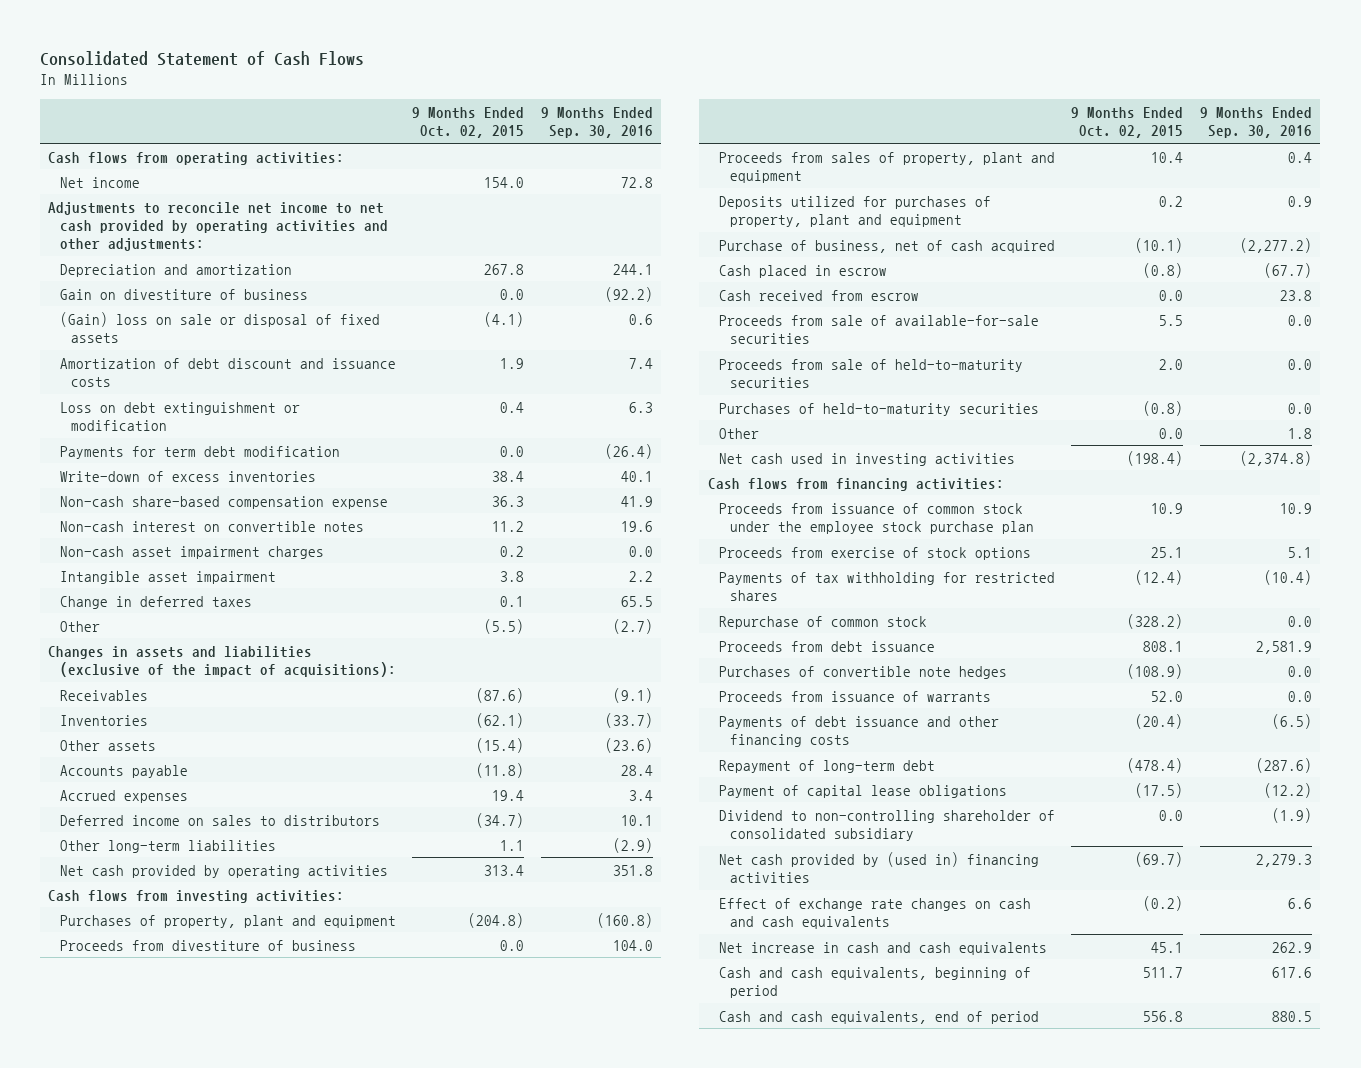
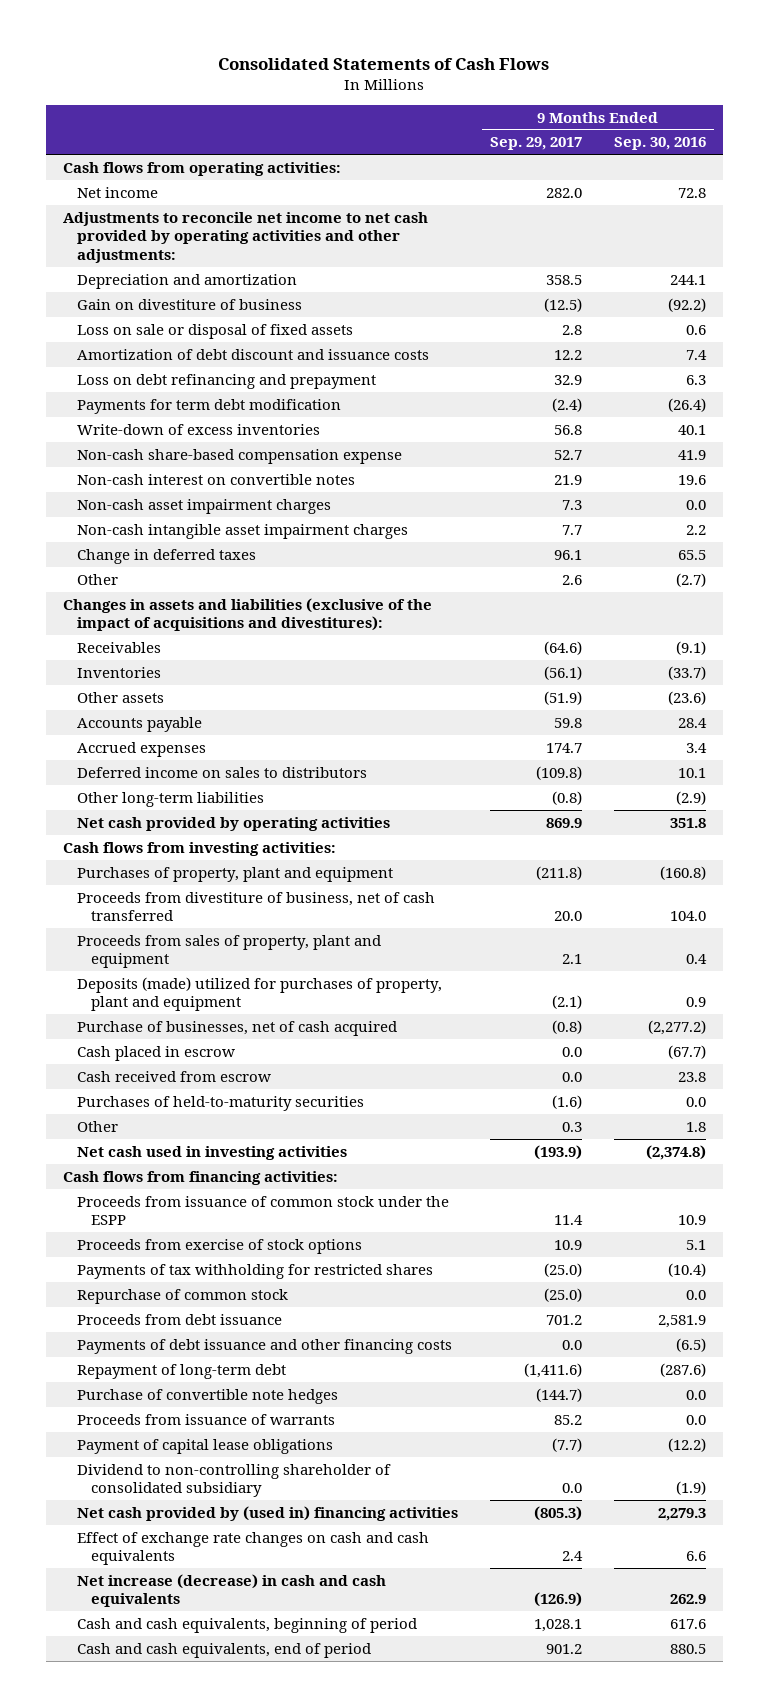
- Consolidated Statement of Cash Flows
+ Consolidated Statements of Cash Flows
- | 9 Months Ended Oct. 02, 2015 | 9 Months Ended Sep. 30, 2016
+ | 9 Months Ended Sep. 29, 2017 | 9 Months Ended Sep. 30, 2016
- (Gain) loss on sale or disposal of fixed assets | (4.1) | 0.6
+ Loss on sale or disposal of fixed assets | 2.8 | 0.6
- Loss on debt extinguishment or modification | 0.4 | 6.3
+ Loss on debt refinancing and prepayment | 32.9 | 6.3
- Intangible asset impairment | 3.8 | 2.2
+ Non-cash intangible asset impairment charges | 7.7 | 2.2
- Changes in assets and liabilities (exclusive of the impact of acquisitions):
+ Changes in assets and liabilities (exclusive of the impact of acquisitions and divestitures):
- Proceeds from divestiture of business | 0.0 | 104.0
+ Proceeds from divestiture of business, net of cash transferred | 20.0 | 104.0
- Deposits utilized for purchases of property, plant and equipment | 0.2 | 0.9
- Purchase of business, net of cash acquired | (10.1) | (2,277.2)
+ Deposits (made) utilized for purchases of property, plant and equipment | (2.1) | 0.9
+ Purchase of businesses, net of cash acquired | (0.8) | (2,277.2)
- Proceeds from sale of available-for-sale securities | 5.5 | 0.0
- Proceeds from sale of held-to-maturity securities | 2.0 | 0.0
- Proceeds from issuance of common stock under the employee stock purchase plan | 10.9 | 10.9
+ Proceeds from issuance of common stock under the ESPP | 11.4 | 10.9
- Purchases of convertible note hedges | (108.9) | 0.0
+ Purchase of convertible note hedges | (144.7) | 0.0
moved down: Proceeds from issuance of warrants | 85.2 | 0.0
- Net increase in cash and cash equivalents | 45.1 | 262.9
+ Net increase (decrease) in cash and cash equivalents | (126.9) | 262.9

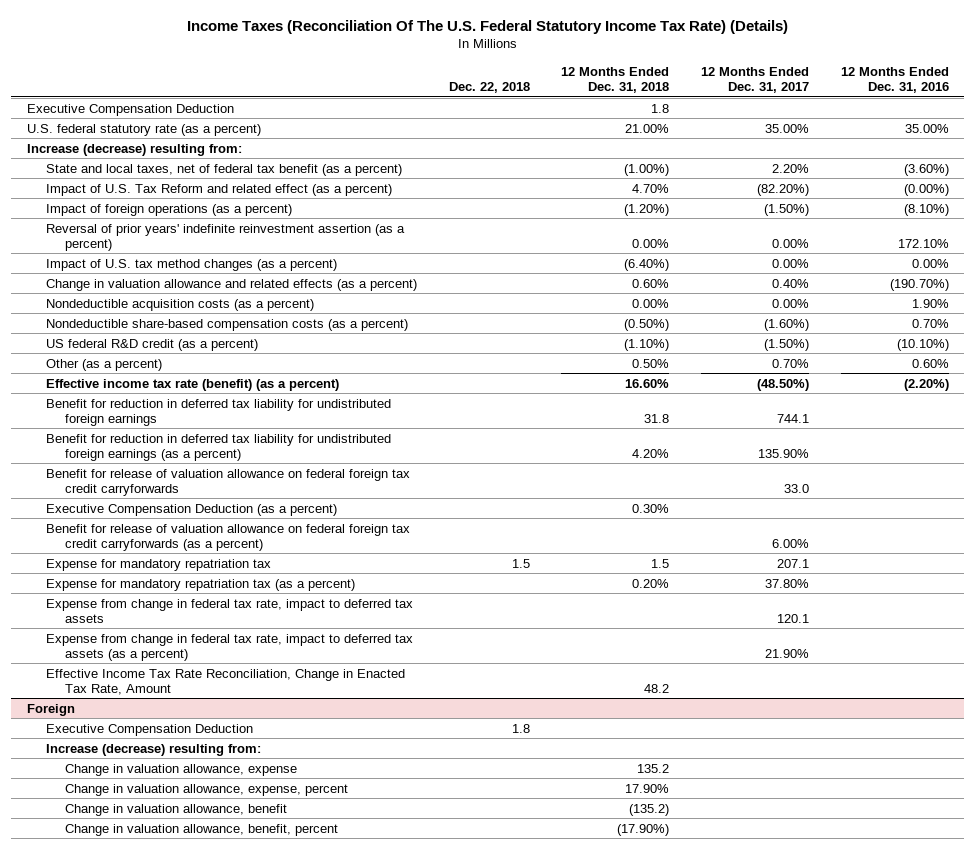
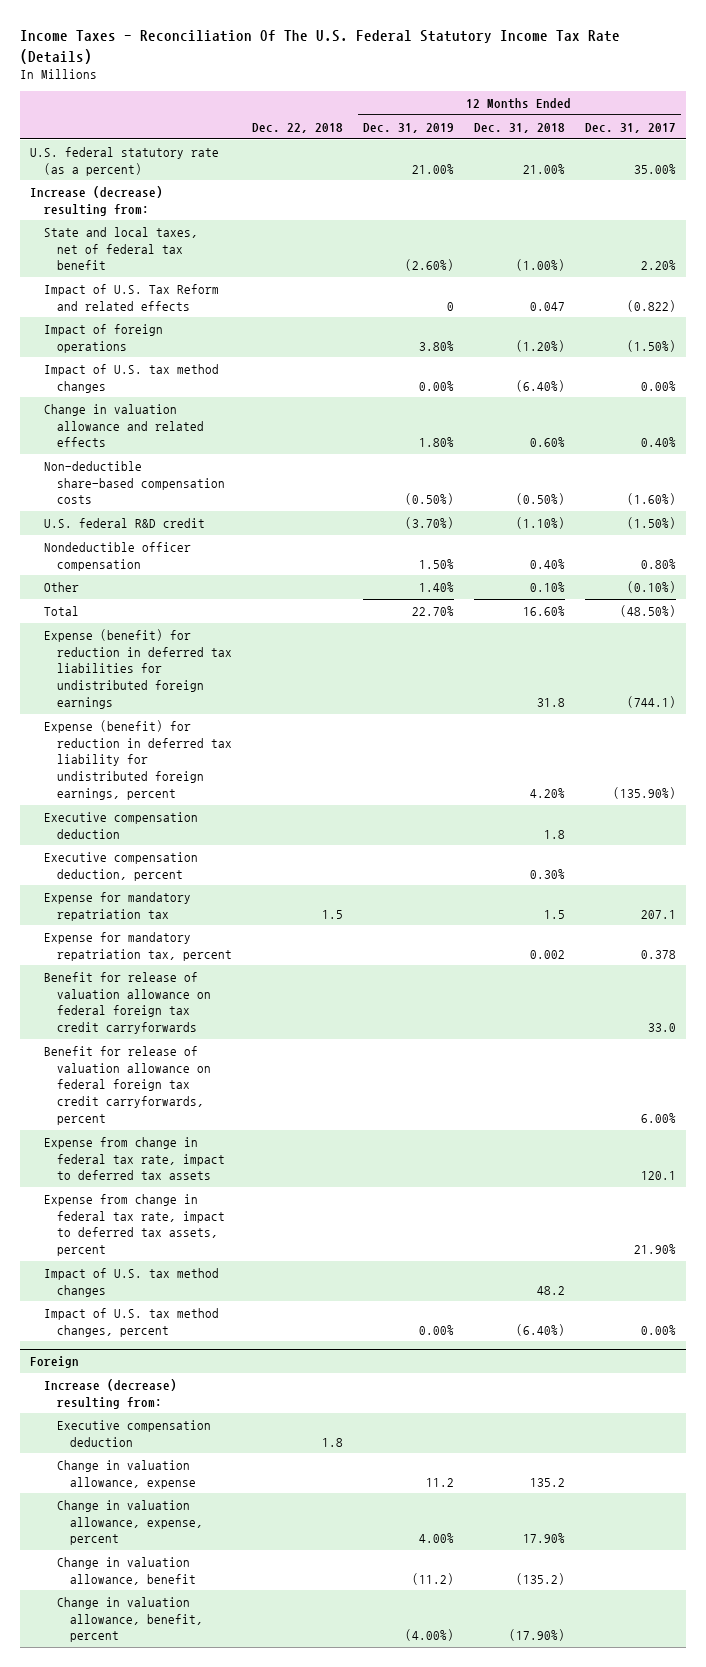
- Income Taxes (Reconciliation Of The U.S. Federal Statutory Income Tax Rate) (Details)
+ Income Taxes - Reconciliation Of The U.S. Federal Statutory Income Tax Rate (Details)
- | Dec. 22, 2018 | 12 Months Ended Dec. 31, 2018 | 12 Months Ended Dec. 31, 2017 | 12 Months Ended Dec. 31, 2016
+ | Dec. 22, 2018 | 12 Months Ended Dec. 31, 2019 | 12 Months Ended Dec. 31, 2018 | 12 Months Ended Dec. 31, 2017
- Executive Compensation Deduction | | 1.8 | |
- State and local taxes, net of federal tax benefit (as a percent) | | (1.00%) | 2.20% | (3.60%)
- Impact of U.S. Tax Reform and related effect (as a percent) | | 4.70% | (82.20%) | (0.00%)
- Impact of foreign operations (as a percent) | | (1.20%) | (1.50%) | (8.10%)
- Reversal of prior years' indefinite reinvestment assertion (as a percent) | | 0.00% | 0.00% | 172.10%
- Impact of U.S. tax method changes (as a percent) | | (6.40%) | 0.00% | 0.00%
- Change in valuation allowance and related effects (as a percent) | | 0.60% | 0.40% | (190.70%)
- Nondeductible acquisition costs (as a percent) | | 0.00% | 0.00% | 1.90%
- Nondeductible share-based compensation costs (as a percent) | | (0.50%) | (1.60%) | 0.70%
- US federal R&D credit (as a percent) | | (1.10%) | (1.50%) | (10.10%)
- Other (as a percent) | | 0.50% | 0.70% | 0.60%
- Effective income tax rate (benefit) (as a percent) | | 16.60% | (48.50%) | (2.20%)
- Benefit for reduction in deferred tax liability for undistributed foreign earnings | | 31.8 | 744.1 |
- Benefit for reduction in deferred tax liability for undistributed foreign earnings (as a percent) | | 4.20% | 135.90% |
- Executive Compensation Deduction (as a percent) | | 0.30% | |
- Benefit for release of valuation allowance on federal foreign tax credit carryforwards (as a percent) | | | 6.00% |
+ State and local taxes, net of federal tax benefit | | (2.60%) | (1.00%) | 2.20%
+ Impact of U.S. Tax Reform and related effects | | 0 | 0.047 | (0.822)
+ Impact of foreign operations | | 3.80% | (1.20%) | (1.50%)
+ Impact of U.S. tax method changes | | 0.00% | (6.40%) | 0.00%
+ Change in valuation allowance and related effects | | 1.80% | 0.60% | 0.40%
+ Non-deductible share-based compensation costs | | (0.50%) | (0.50%) | (1.60%)
+ U.S. federal R&D credit | | (3.70%) | (1.10%) | (1.50%)
+ Nondeductible officer compensation | | 1.50% | 0.40% | 0.80%
+ Other | | 1.40% | 0.10% | (0.10%)
+ Total | | 22.70% | 16.60% | (48.50%)
+ Expense (benefit) for reduction in deferred tax liabilities for undistributed foreign earnings | | | 31.8 | (744.1)
+ Expense (benefit) for reduction in deferred tax liability for undistributed foreign earnings, percent | | | 4.20% | (135.90%)
+ Executive compensation deduction | | | 1.8 |
+ Executive compensation deduction, percent | | | 0.30% |
- Expense for mandatory repatriation tax (as a percent) | | 0.20% | 37.80% |
+ Expense for mandatory repatriation tax, percent | | | 0.002 | 0.378
moved down: Benefit for release of valuation allowance on federal foreign tax credit carryforwards | | | | 33.0
+ Benefit for release of valuation allowance on federal foreign tax credit carryforwards, percent | | | | 6.00%
- Expense from change in federal tax rate, impact to deferred tax assets (as a percent) | | | 21.90% |
- Effective Income Tax Rate Reconciliation, Change in Enacted Tax Rate, Amount | | 48.2 | |
+ Expense from change in federal tax rate, impact to deferred tax assets, percent | | | | 21.90%
+ Impact of U.S. tax method changes | | | 48.2 |
+ Impact of U.S. tax method changes, percent | | 0.00% | (6.40%) | 0.00%
@ Foreign
- Executive Compensation Deduction | 1.8 | | |
+ Executive compensation deduction | 1.8 | | |

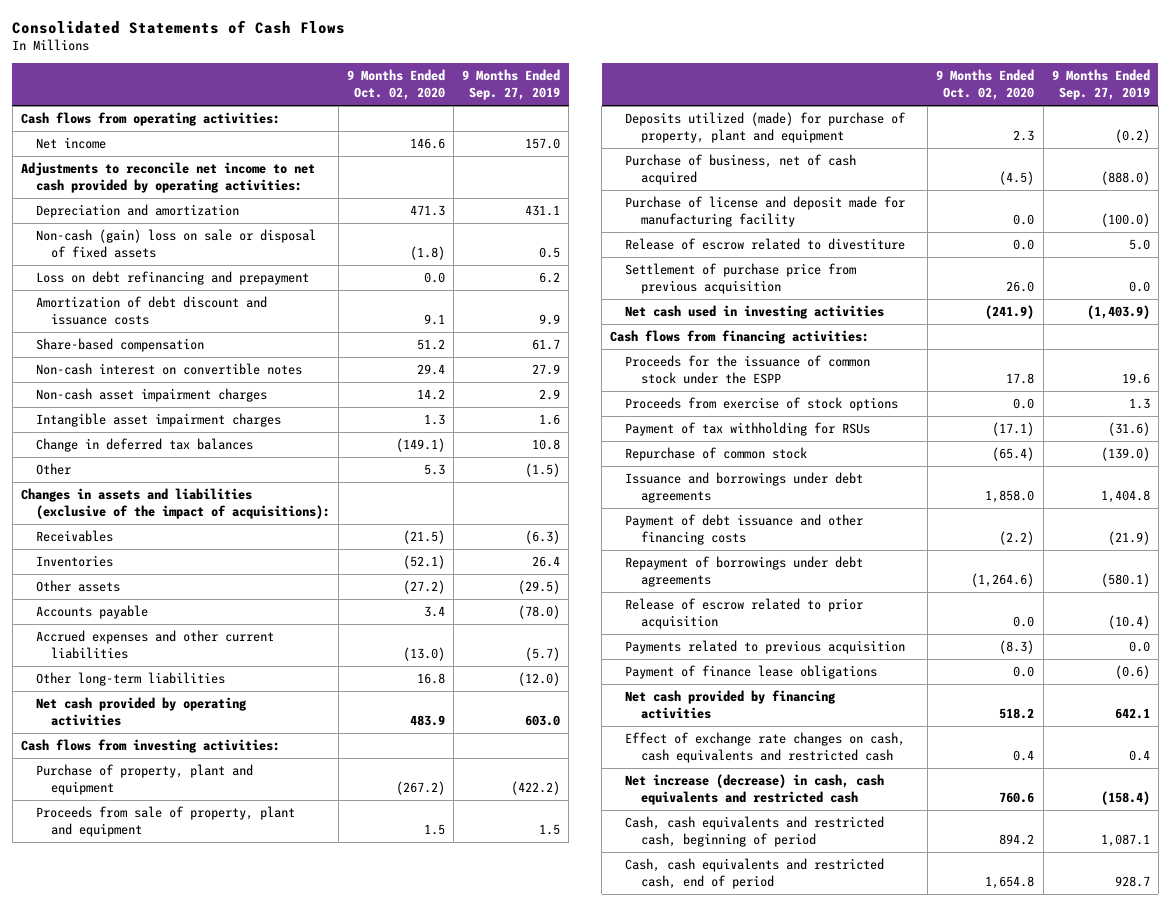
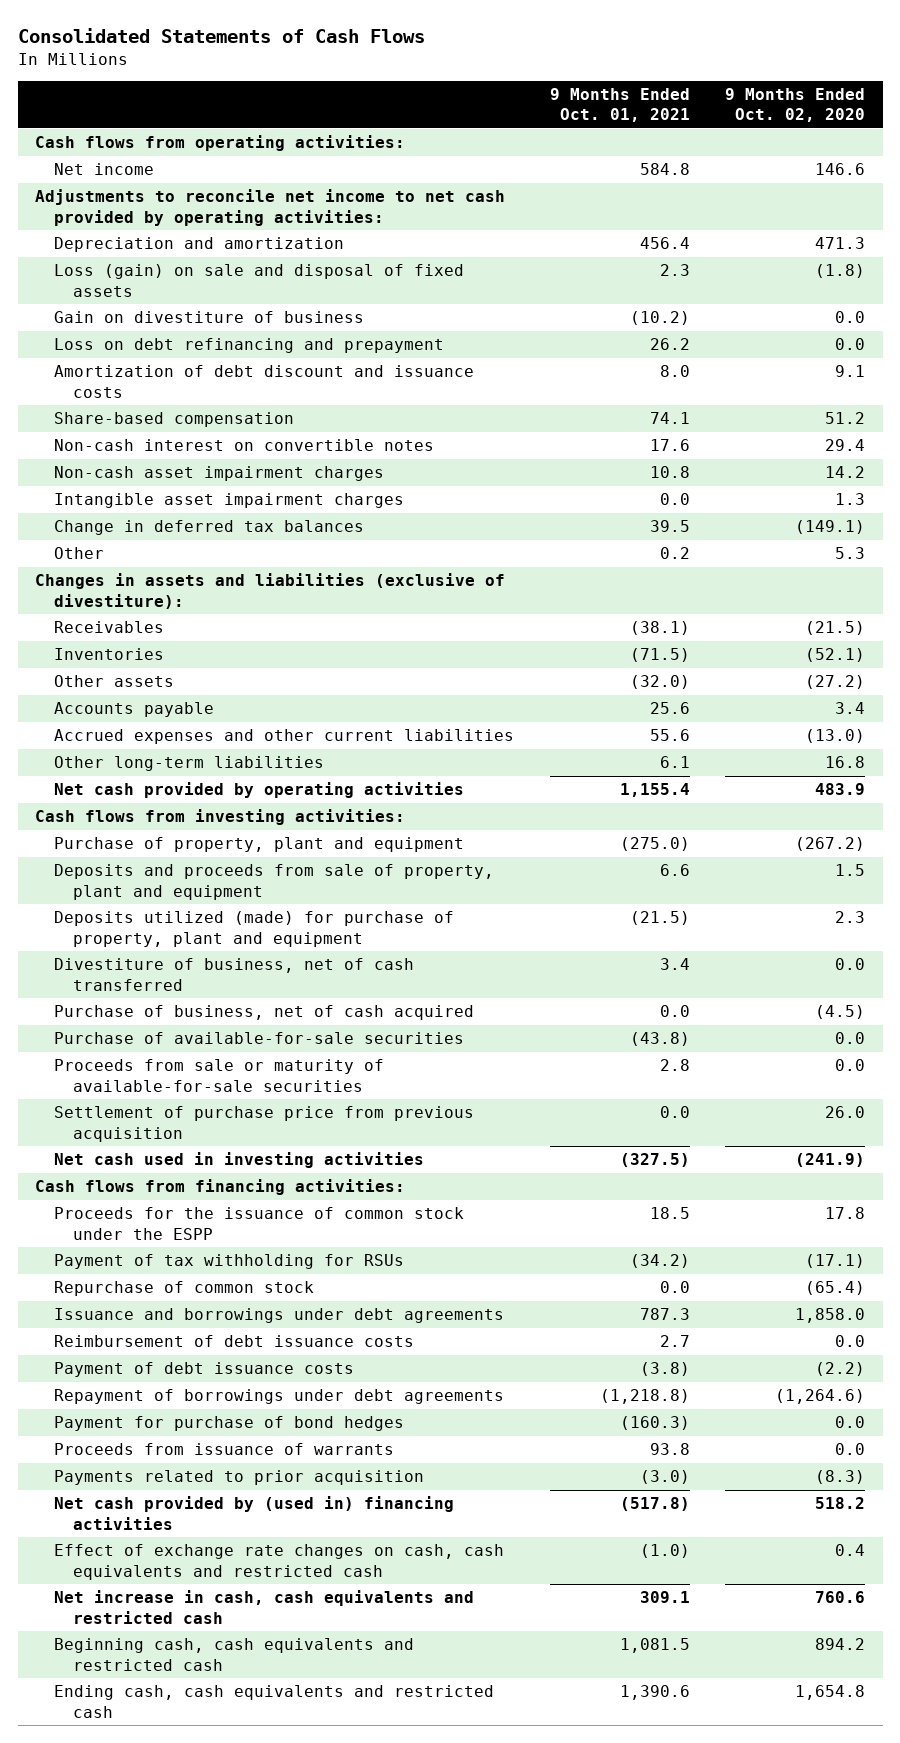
- | 9 Months Ended Oct. 02, 2020 | 9 Months Ended Sep. 27, 2019
+ | 9 Months Ended Oct. 01, 2021 | 9 Months Ended Oct. 02, 2020
- Non-cash (gain) loss on sale or disposal of fixed assets | (1.8) | 0.5
+ Loss (gain) on sale and disposal of fixed assets | 2.3 | (1.8)
+ Gain on divestiture of business | (10.2) | 0.0
- Changes in assets and liabilities (exclusive of the impact of acquisitions):
+ Changes in assets and liabilities (exclusive of divestiture):
- Proceeds from sale of property, plant and equipment | 1.5 | 1.5
+ Deposits and proceeds from sale of property, plant and equipment | 6.6 | 1.5
+ Divestiture of business, net of cash transferred | 3.4 | 0.0
- Purchase of license and deposit made for manufacturing facility | 0.0 | (100.0)
- Release of escrow related to divestiture | 0.0 | 5.0
+ Purchase of available-for-sale securities | (43.8) | 0.0
+ Proceeds from sale or maturity of available-for-sale securities | 2.8 | 0.0
- Proceeds from exercise of stock options | 0.0 | 1.3
- Payment of debt issuance and other financing costs | (2.2) | (21.9)
+ Reimbursement of debt issuance costs | 2.7 | 0.0
+ Payment of debt issuance costs | (3.8) | (2.2)
- Release of escrow related to prior acquisition | 0.0 | (10.4)
- Payments related to previous acquisition | (8.3) | 0.0
- Payment of finance lease obligations | 0.0 | (0.6)
- Net cash provided by financing activities | 518.2 | 642.1
+ Payment for purchase of bond hedges | (160.3) | 0.0
+ Proceeds from issuance of warrants | 93.8 | 0.0
+ Payments related to prior acquisition | (3.0) | (8.3)
+ Net cash provided by (used in) financing activities | (517.8) | 518.2
- Net increase (decrease) in cash, cash equivalents and restricted cash | 760.6 | (158.4)
- Cash, cash equivalents and restricted cash, beginning of period | 894.2 | 1,087.1
- Cash, cash equivalents and restricted cash, end of period | 1,654.8 | 928.7
+ Net increase in cash, cash equivalents and restricted cash | 309.1 | 760.6
+ Beginning cash, cash equivalents and restricted cash | 1,081.5 | 894.2
+ Ending cash, cash equivalents and restricted cash | 1,390.6 | 1,654.8

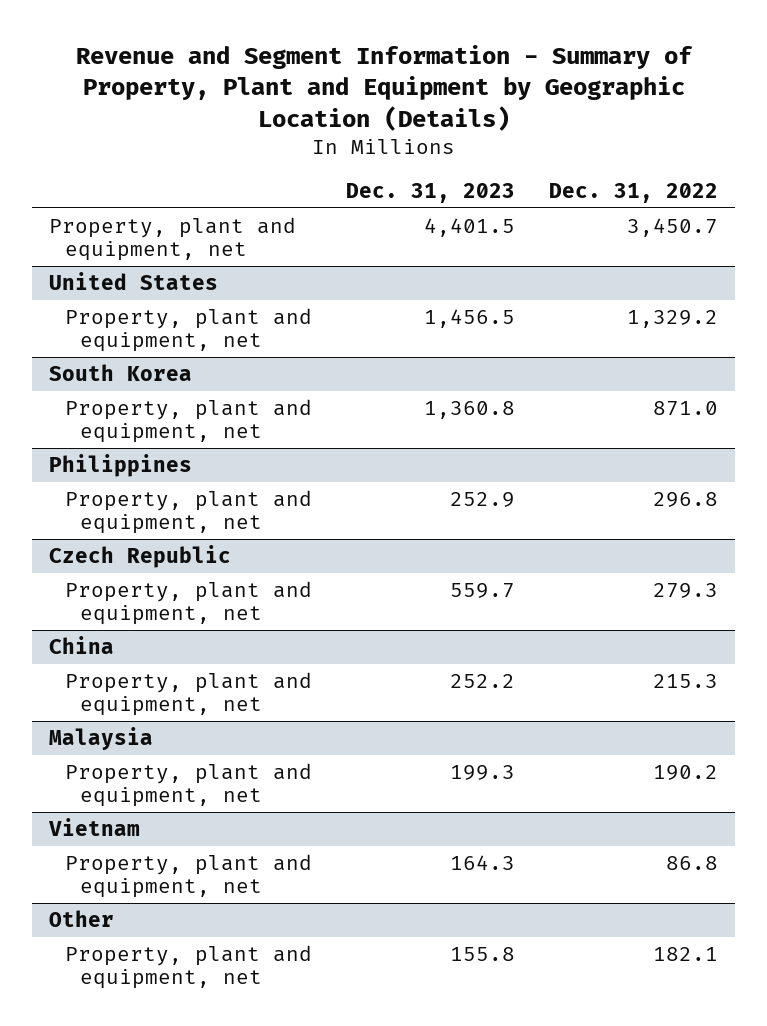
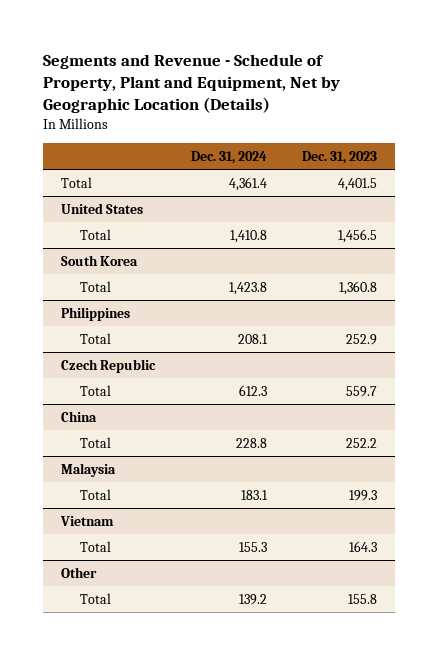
- Revenue and Segment Information - Summary of Property, Plant and Equipment by Geographic Location (Details)
+ Segments and Revenue - Schedule of Property, Plant and Equipment, Net by Geographic Location (Details)
- | Dec. 31, 2023 | Dec. 31, 2022
+ | Dec. 31, 2024 | Dec. 31, 2023
- Property, plant and equipment, net | 4,401.5 | 3,450.7
+ Total | 4,361.4 | 4,401.5
@ United States
- Property, plant and equipment, net | 1,456.5 | 1,329.2
+ Total | 1,410.8 | 1,456.5
@ South Korea
- Property, plant and equipment, net | 1,360.8 | 871.0
+ Total | 1,423.8 | 1,360.8
@ Philippines
- Property, plant and equipment, net | 252.9 | 296.8
+ Total | 208.1 | 252.9
@ Czech Republic
- Property, plant and equipment, net | 559.7 | 279.3
+ Total | 612.3 | 559.7
@ China
- Property, plant and equipment, net | 252.2 | 215.3
+ Total | 228.8 | 252.2
@ Malaysia
- Property, plant and equipment, net | 199.3 | 190.2
+ Total | 183.1 | 199.3
@ Vietnam
- Property, plant and equipment, net | 164.3 | 86.8
+ Total | 155.3 | 164.3
@ Other
- Property, plant and equipment, net | 155.8 | 182.1
+ Total | 139.2 | 155.8

